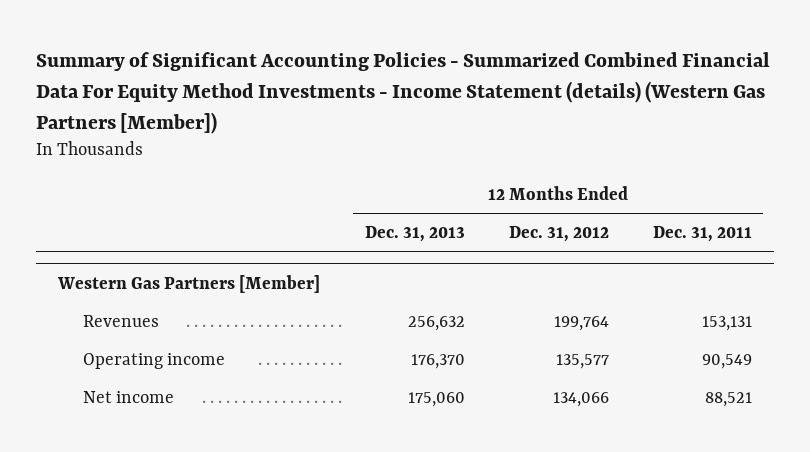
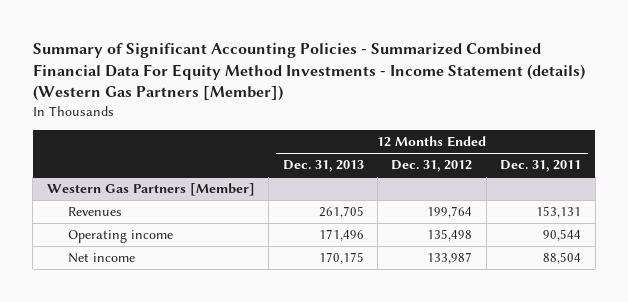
@ Western Gas Partners [Member]
- Revenues | 256,632 | 199,764 | 153,131
- Operating income | 176,370 | 135,577 | 90,549
- Net income | 175,060 | 134,066 | 88,521
+ Revenues | 261,705 | 199,764 | 153,131
+ Operating income | 171,496 | 135,498 | 90,544
+ Net income | 170,175 | 133,987 | 88,504

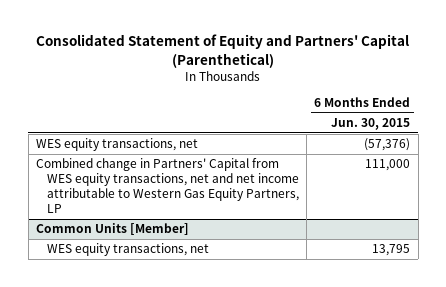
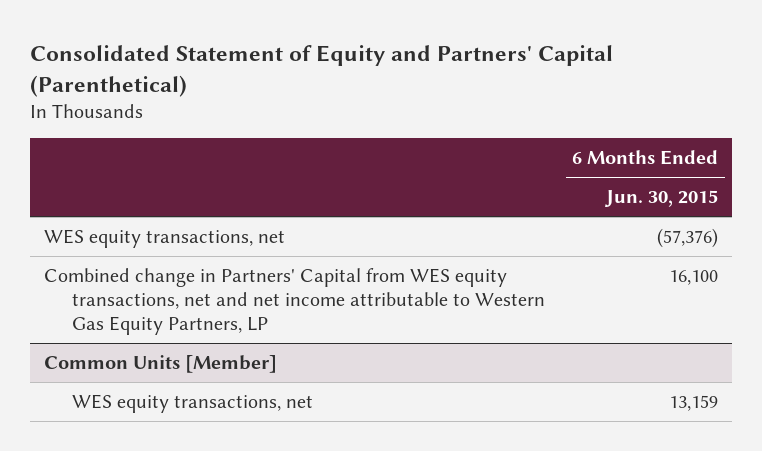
- Combined change in Partners' Capital from WES equity transactions, net and net income attributable to Western Gas Equity Partners, LP | 111,000
+ Combined change in Partners' Capital from WES equity transactions, net and net income attributable to Western Gas Equity Partners, LP | 16,100
@ Common Units [Member]
- WES equity transactions, net | 13,795
+ WES equity transactions, net | 13,159

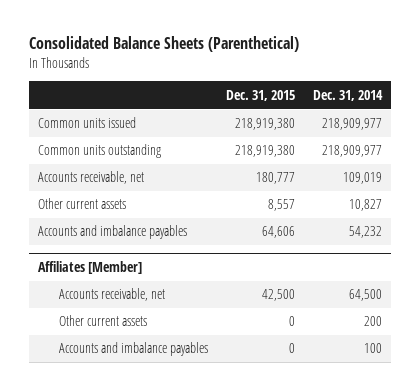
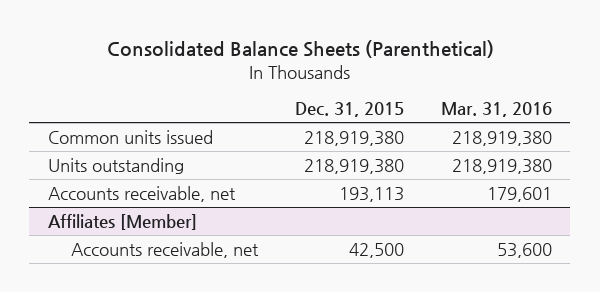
- | Dec. 31, 2015 | Dec. 31, 2014
+ | Dec. 31, 2015 | Mar. 31, 2016
- Common units outstanding | 218,919,380 | 218,909,977
- Accounts receivable, net | 180,777 | 109,019
- Other current assets | 8,557 | 10,827
- Accounts and imbalance payables | 64,606 | 54,232
+ Units outstanding | 218,919,380 | 218,919,380
+ Accounts receivable, net | 193,113 | 179,601
@ Affiliates [Member]
- Other current assets | 0 | 200
- Accounts and imbalance payables | 0 | 100

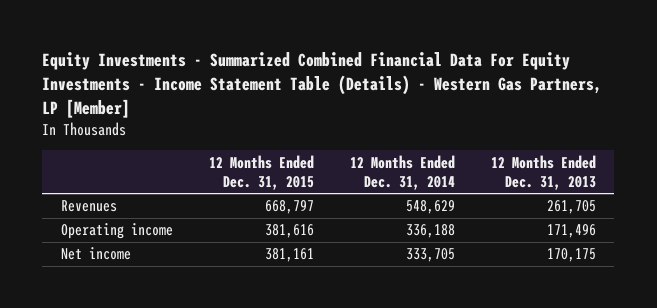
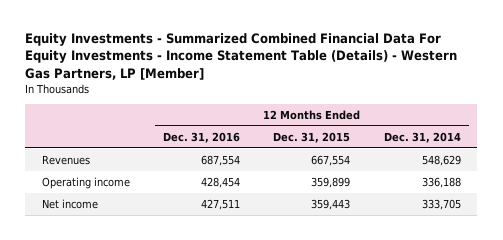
- | 12 Months Ended Dec. 31, 2015 | 12 Months Ended Dec. 31, 2014 | 12 Months Ended Dec. 31, 2013
+ | 12 Months Ended Dec. 31, 2016 | 12 Months Ended Dec. 31, 2015 | 12 Months Ended Dec. 31, 2014
- Revenues | 668,797 | 548,629 | 261,705
- Operating income | 381,616 | 336,188 | 171,496
- Net income | 381,161 | 333,705 | 170,175
+ Revenues | 687,554 | 667,554 | 548,629
+ Operating income | 428,454 | 359,899 | 336,188
+ Net income | 427,511 | 359,443 | 333,705

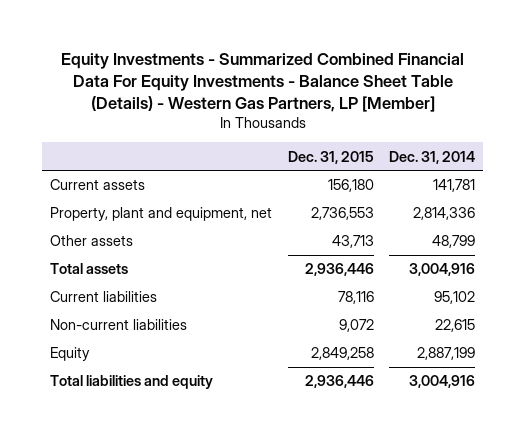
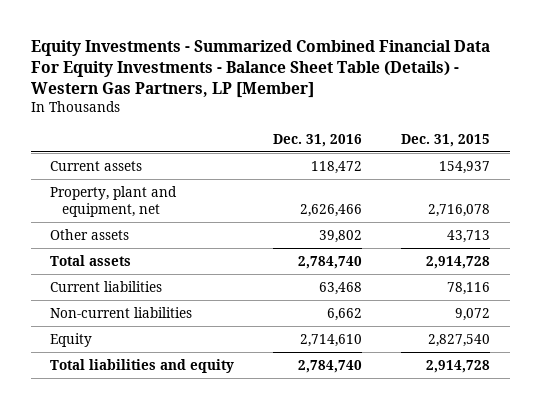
- | Dec. 31, 2015 | Dec. 31, 2014
+ | Dec. 31, 2016 | Dec. 31, 2015
- Current assets | 156,180 | 141,781
- Property, plant and equipment, net | 2,736,553 | 2,814,336
+ Current assets | 118,472 | 154,937
+ Property, plant and equipment, net | 2,626,466 | 2,716,078
- Total assets | 2,936,446 | 3,004,916
+ Total assets | 2,784,740 | 2,914,728
- Equity | 2,849,258 | 2,887,199
- Total liabilities and equity | 2,936,446 | 3,004,916
+ Equity | 2,714,610 | 2,827,540
+ Total liabilities and equity | 2,784,740 | 2,914,728

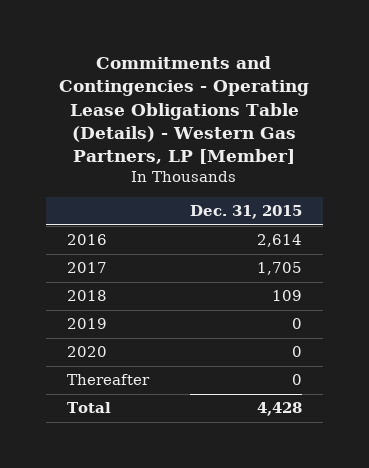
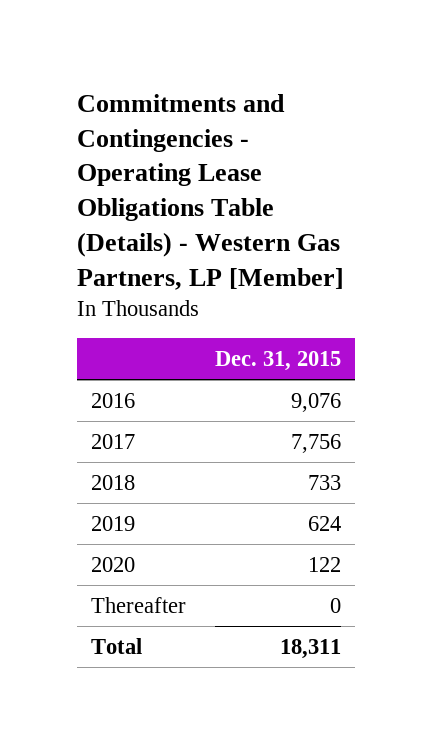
- 2016 | 2,614
- 2017 | 1,705
- 2018 | 109
- 2019 | 0
- 2020 | 0
+ 2016 | 9,076
+ 2017 | 7,756
+ 2018 | 733
+ 2019 | 624
+ 2020 | 122
- Total | 4,428
+ Total | 18,311

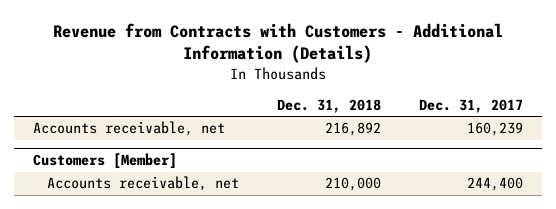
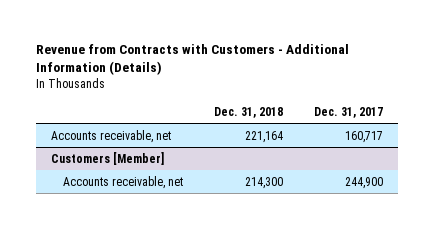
- Accounts receivable, net | 216,892 | 160,239
+ Accounts receivable, net | 221,164 | 160,717
@ Customers [Member]
- Accounts receivable, net | 210,000 | 244,400
+ Accounts receivable, net | 214,300 | 244,900

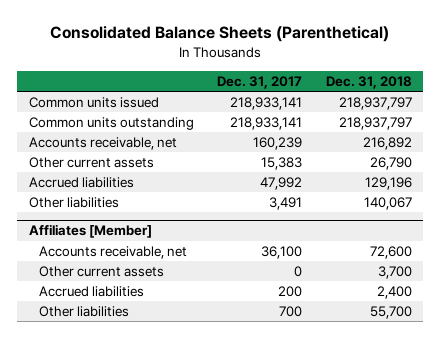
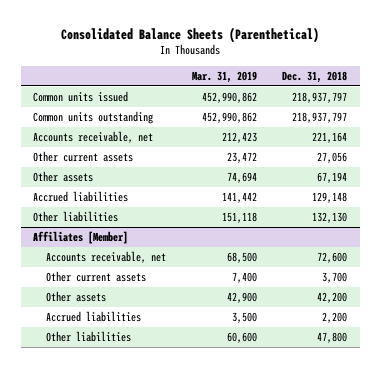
- | Dec. 31, 2017 | Dec. 31, 2018
+ | Mar. 31, 2019 | Dec. 31, 2018
- Accounts receivable, net | 160,239 | 216,892
- Other current assets | 15,383 | 26,790
- Accrued liabilities | 47,992 | 129,196
- Other liabilities | 3,491 | 140,067
+ Accounts receivable, net | 212,423 | 221,164
+ Other current assets | 23,472 | 27,056
+ Other assets | 74,694 | 67,194
+ Accrued liabilities | 141,442 | 129,148
+ Other liabilities | 151,118 | 132,130
@ Affiliates [Member]
- Accrued liabilities | 200 | 2,400
- Other liabilities | 700 | 55,700
+ Other assets | 42,900 | 42,200
+ Accrued liabilities | 3,500 | 2,200
+ Other liabilities | 60,600 | 47,800

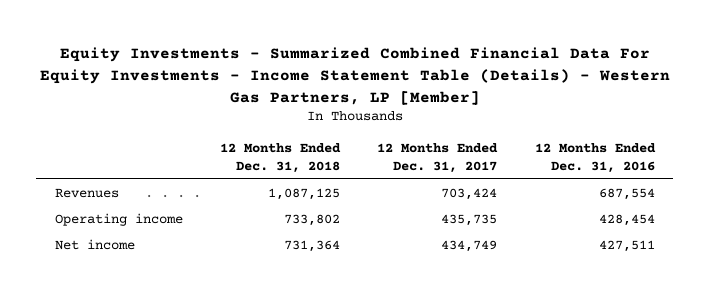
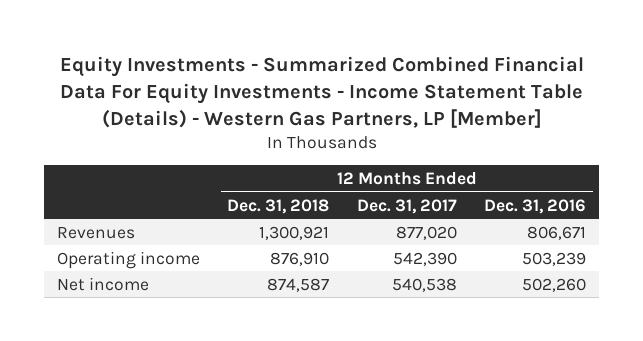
- Revenues | 1,087,125 | 703,424 | 687,554
- Operating income | 733,802 | 435,735 | 428,454
- Net income | 731,364 | 434,749 | 427,511
+ Revenues | 1,300,921 | 877,020 | 806,671
+ Operating income | 876,910 | 542,390 | 503,239
+ Net income | 874,587 | 540,538 | 502,260

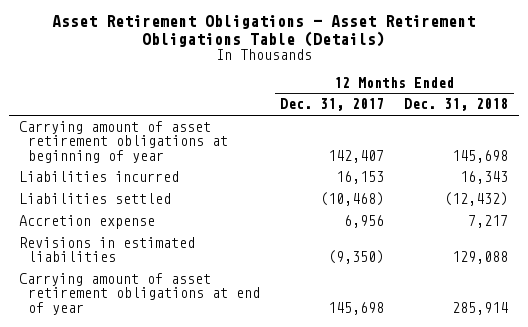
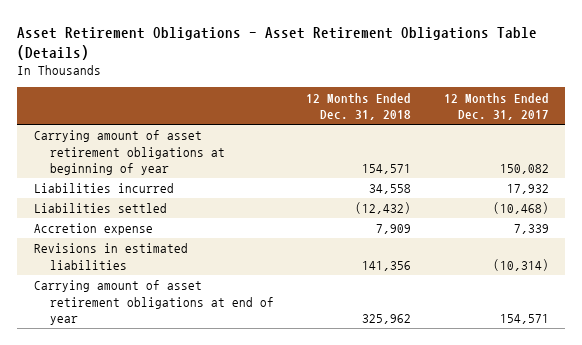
- | 12 Months Ended Dec. 31, 2017 | 12 Months Ended Dec. 31, 2018
+ | 12 Months Ended Dec. 31, 2018 | 12 Months Ended Dec. 31, 2017
- Carrying amount of asset retirement obligations at beginning of year | 142,407 | 145,698
- Liabilities incurred | 16,153 | 16,343
+ Carrying amount of asset retirement obligations at beginning of year | 154,571 | 150,082
+ Liabilities incurred | 34,558 | 17,932
- Accretion expense | 6,956 | 7,217
- Revisions in estimated liabilities | (9,350) | 129,088
- Carrying amount of asset retirement obligations at end of year | 145,698 | 285,914
+ Accretion expense | 7,909 | 7,339
+ Revisions in estimated liabilities | 141,356 | (10,314)
+ Carrying amount of asset retirement obligations at end of year | 325,962 | 154,571

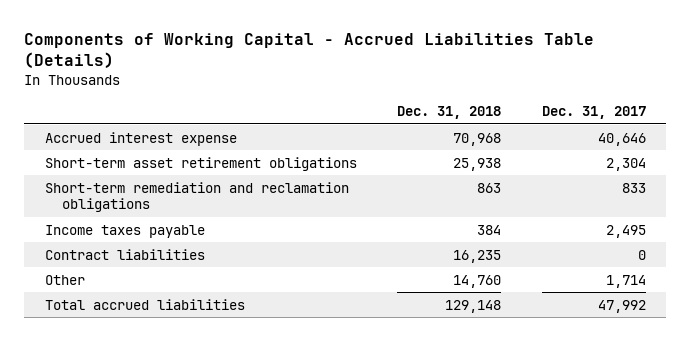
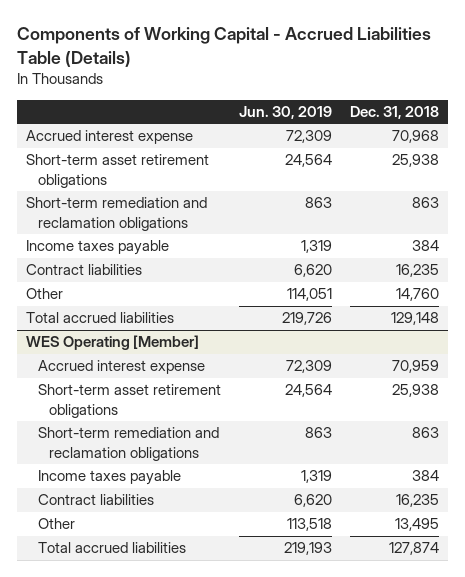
- | Dec. 31, 2018 | Dec. 31, 2017
+ | Jun. 30, 2019 | Dec. 31, 2018
+ WES Operating [Member]
+ Accrued interest expense | 72,309 | 70,959
+ Short-term asset retirement obligations | 24,564 | 25,938
+ Short-term remediation and reclamation obligations | 863 | 863
+ Income taxes payable | 1,319 | 384
+ Contract liabilities | 6,620 | 16,235
+ Other | 113,518 | 13,495
+ Total accrued liabilities | 219,193 | 127,874

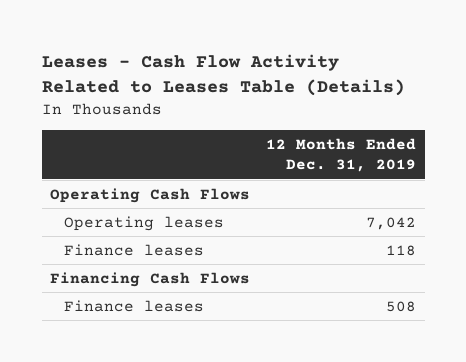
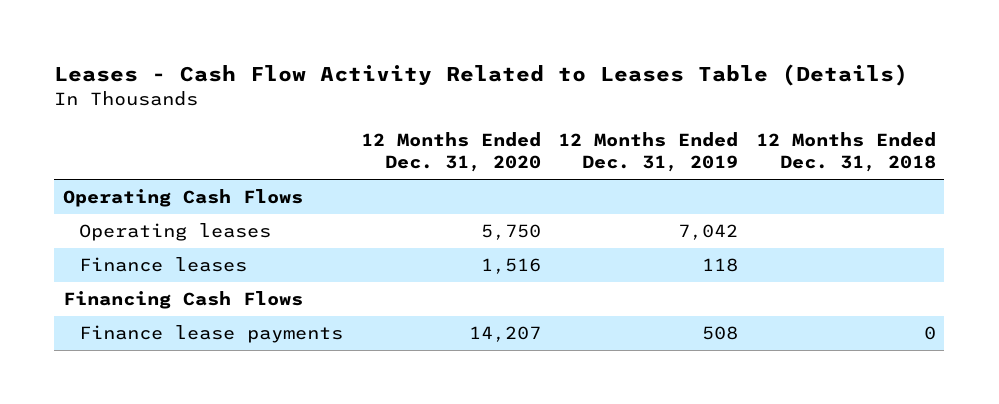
- | 12 Months Ended Dec. 31, 2019
+ | 12 Months Ended Dec. 31, 2020 | 12 Months Ended Dec. 31, 2019 | 12 Months Ended Dec. 31, 2018
- Finance leases | 508
+ Finance lease payments | 14,207 | 508 | 0

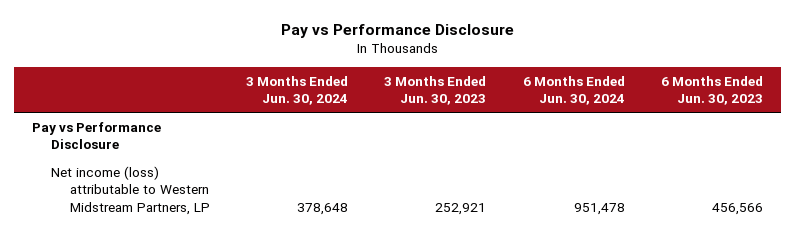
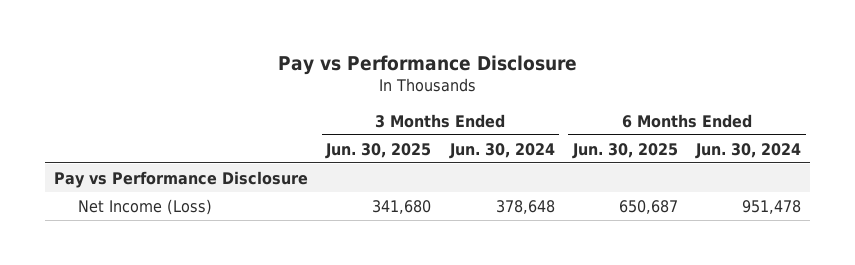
- | 3 Months Ended Jun. 30, 2024 | 3 Months Ended Jun. 30, 2023 | 6 Months Ended Jun. 30, 2024 | 6 Months Ended Jun. 30, 2023
+ | 3 Months Ended Jun. 30, 2025 | 3 Months Ended Jun. 30, 2024 | 6 Months Ended Jun. 30, 2025 | 6 Months Ended Jun. 30, 2024
- Net income (loss) attributable to Western Midstream Partners, LP | 378,648 | 252,921 | 951,478 | 456,566
+ Net Income (Loss) | 341,680 | 378,648 | 650,687 | 951,478

